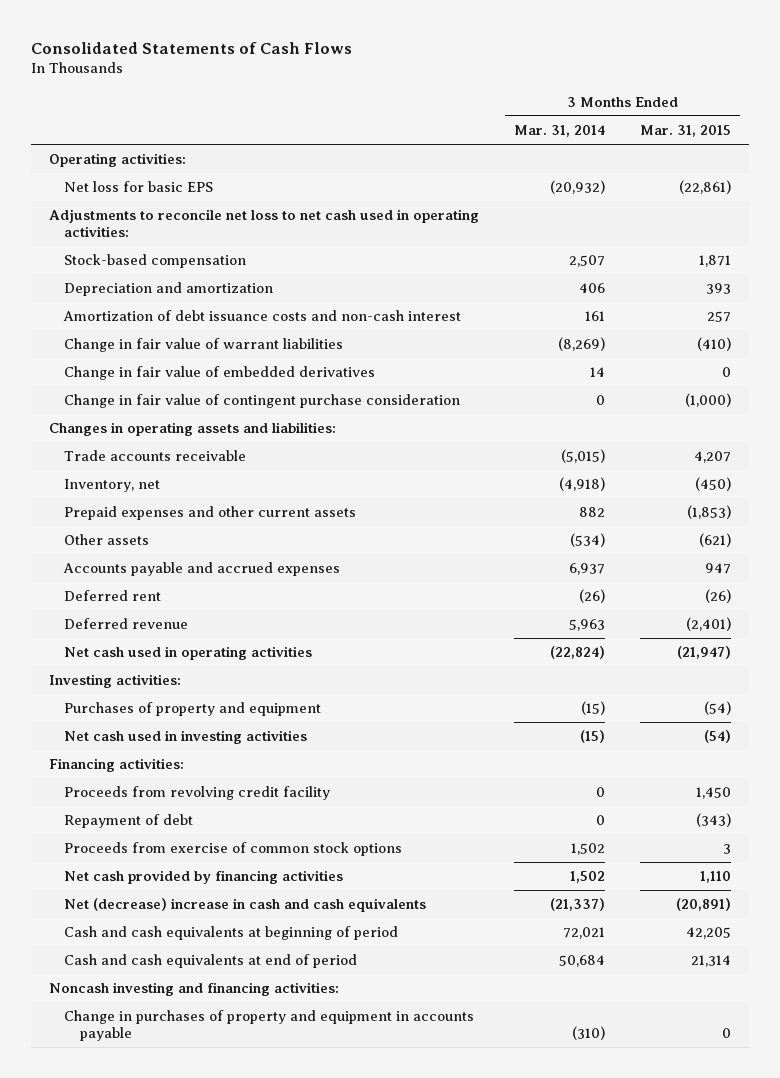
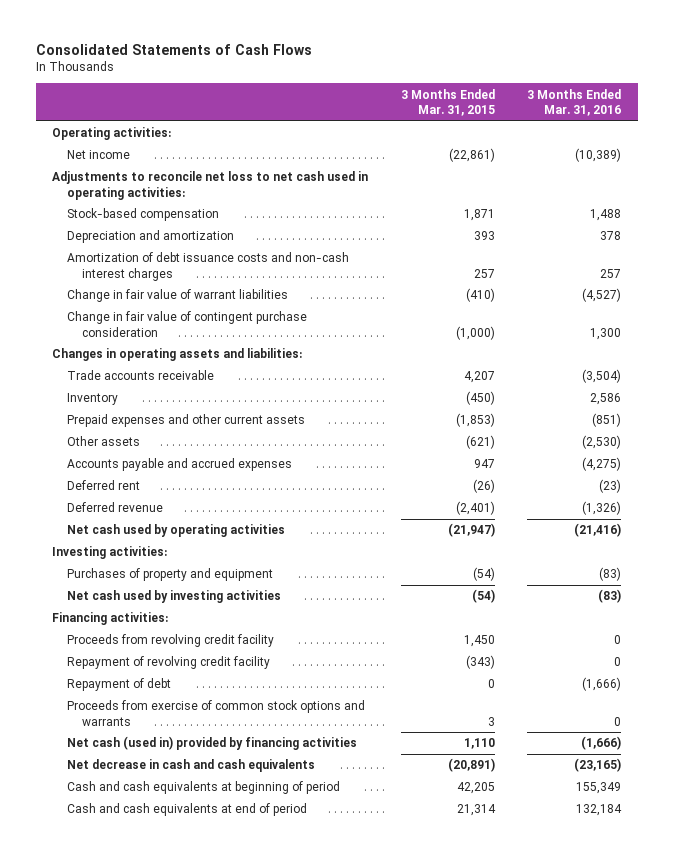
- | 3 Months Ended Mar. 31, 2014 | 3 Months Ended Mar. 31, 2015
+ | 3 Months Ended Mar. 31, 2015 | 3 Months Ended Mar. 31, 2016
- Net loss for basic EPS | (20,932) | (22,861)
+ Net income | (22,861) | (10,389)
- Amortization of debt issuance costs and non-cash interest | 161 | 257
+ Amortization of debt issuance costs and non-cash interest charges | 257 | 257
- Change in fair value of embedded derivatives | 14 | 0
- Inventory, net | (4,918) | (450)
+ Inventory | (450) | 2,586
- Net cash used in operating activities | (22,824) | (21,947)
+ Net cash used by operating activities | (21,947) | (21,416)
- Net cash used in investing activities | (15) | (54)
+ Net cash used by investing activities | (54) | (83)
- Repayment of debt | 0 | (343)
- Proceeds from exercise of common stock options | 1,502 | 3
- Net cash provided by financing activities | 1,502 | 1,110
- Net (decrease) increase in cash and cash equivalents | (21,337) | (20,891)
+ Repayment of revolving credit facility | (343) | 0
+ Repayment of debt | 0 | (1,666)
+ Proceeds from exercise of common stock options and warrants | 3 | 0
+ Net cash (used in) provided by financing activities | 1,110 | (1,666)
+ Net decrease in cash and cash equivalents | (20,891) | (23,165)
- Noncash investing and financing activities:
- Change in purchases of property and equipment in accounts payable | (310) | 0

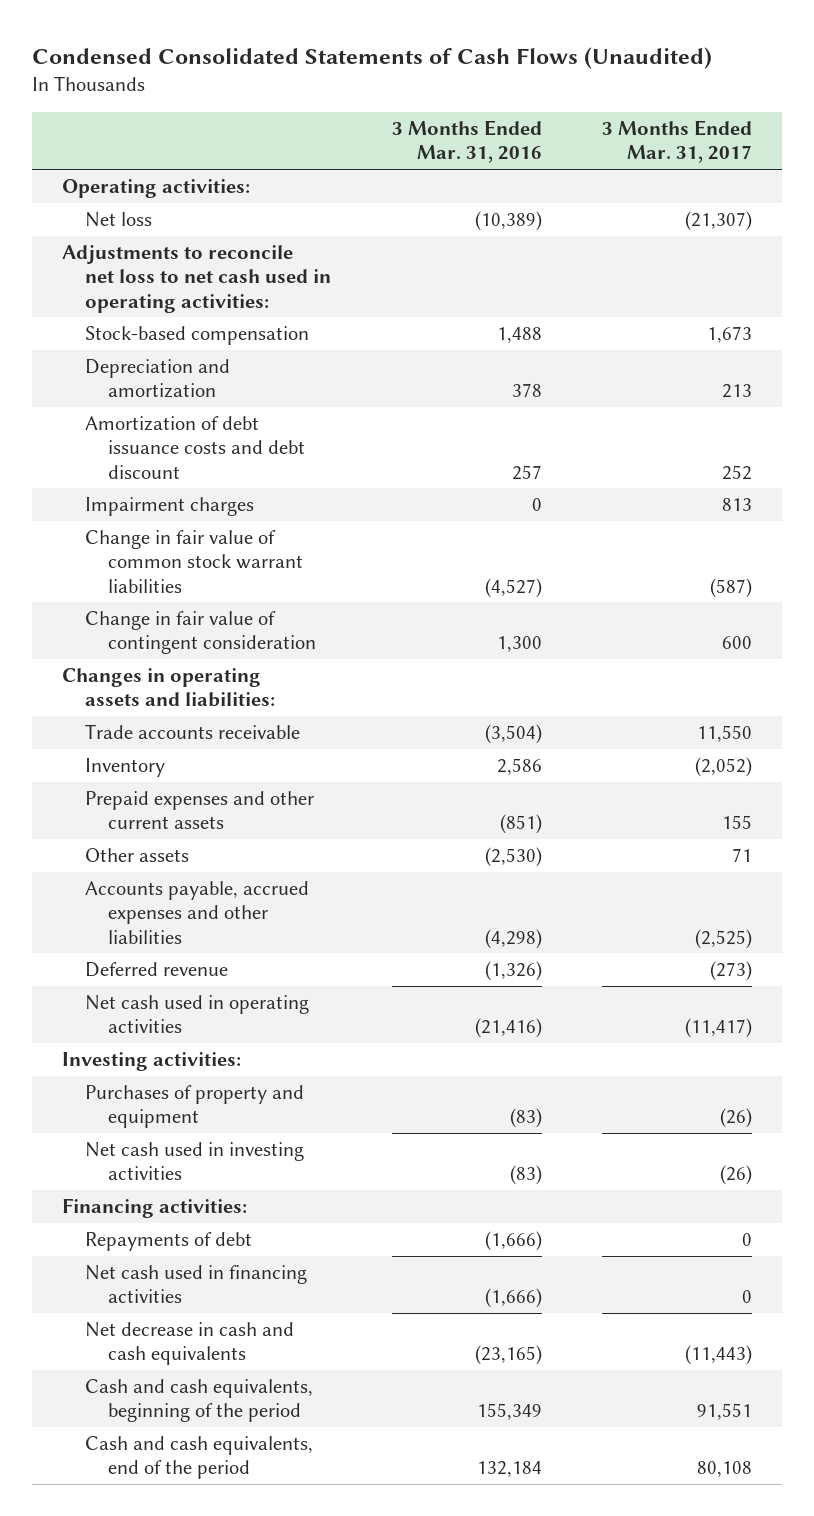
- Consolidated Statements of Cash Flows
+ Condensed Consolidated Statements of Cash Flows (Unaudited)
- | 3 Months Ended Mar. 31, 2015 | 3 Months Ended Mar. 31, 2016
+ | 3 Months Ended Mar. 31, 2016 | 3 Months Ended Mar. 31, 2017
- Net income | (22,861) | (10,389)
+ Net loss | (10,389) | (21,307)
- Amortization of debt issuance costs and non-cash interest charges | 257 | 257
- Change in fair value of warrant liabilities | (410) | (4,527)
- Change in fair value of contingent purchase consideration | (1,000) | 1,300
+ Amortization of debt issuance costs and debt discount | 257 | 252
+ Impairment charges | 0 | 813
+ Change in fair value of common stock warrant liabilities | (4,527) | (587)
+ Change in fair value of contingent consideration | 1,300 | 600
- Accounts payable and accrued expenses | 947 | (4,275)
- Deferred rent | (26) | (23)
+ Accounts payable, accrued expenses and other liabilities | (4,298) | (2,525)
- Net cash used by operating activities | (21,947) | (21,416)
+ Net cash used in operating activities | (21,416) | (11,417)
- Net cash used by investing activities | (54) | (83)
+ Net cash used in investing activities | (83) | (26)
- Proceeds from revolving credit facility | 1,450 | 0
- Repayment of revolving credit facility | (343) | 0
- Repayment of debt | 0 | (1,666)
- Proceeds from exercise of common stock options and warrants | 3 | 0
- Net cash (used in) provided by financing activities | 1,110 | (1,666)
+ Repayments of debt | (1,666) | 0
+ Net cash used in financing activities | (1,666) | 0
- Cash and cash equivalents at beginning of period | 42,205 | 155,349
- Cash and cash equivalents at end of period | 21,314 | 132,184
+ Cash and cash equivalents, beginning of the period | 155,349 | 91,551
+ Cash and cash equivalents, end of the period | 132,184 | 80,108

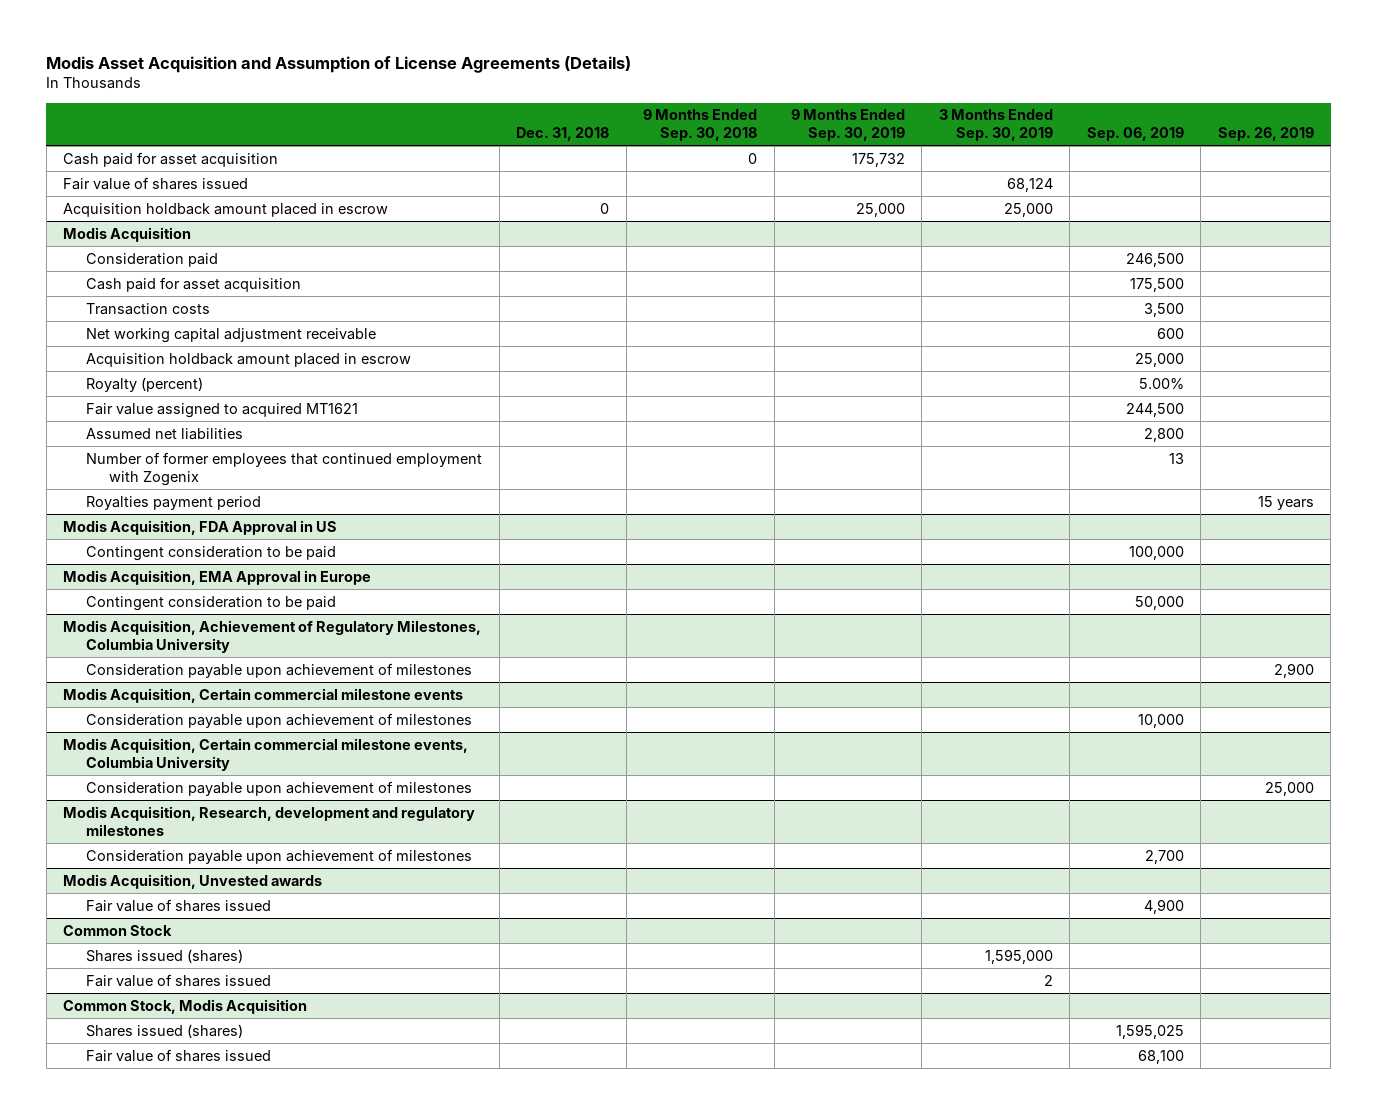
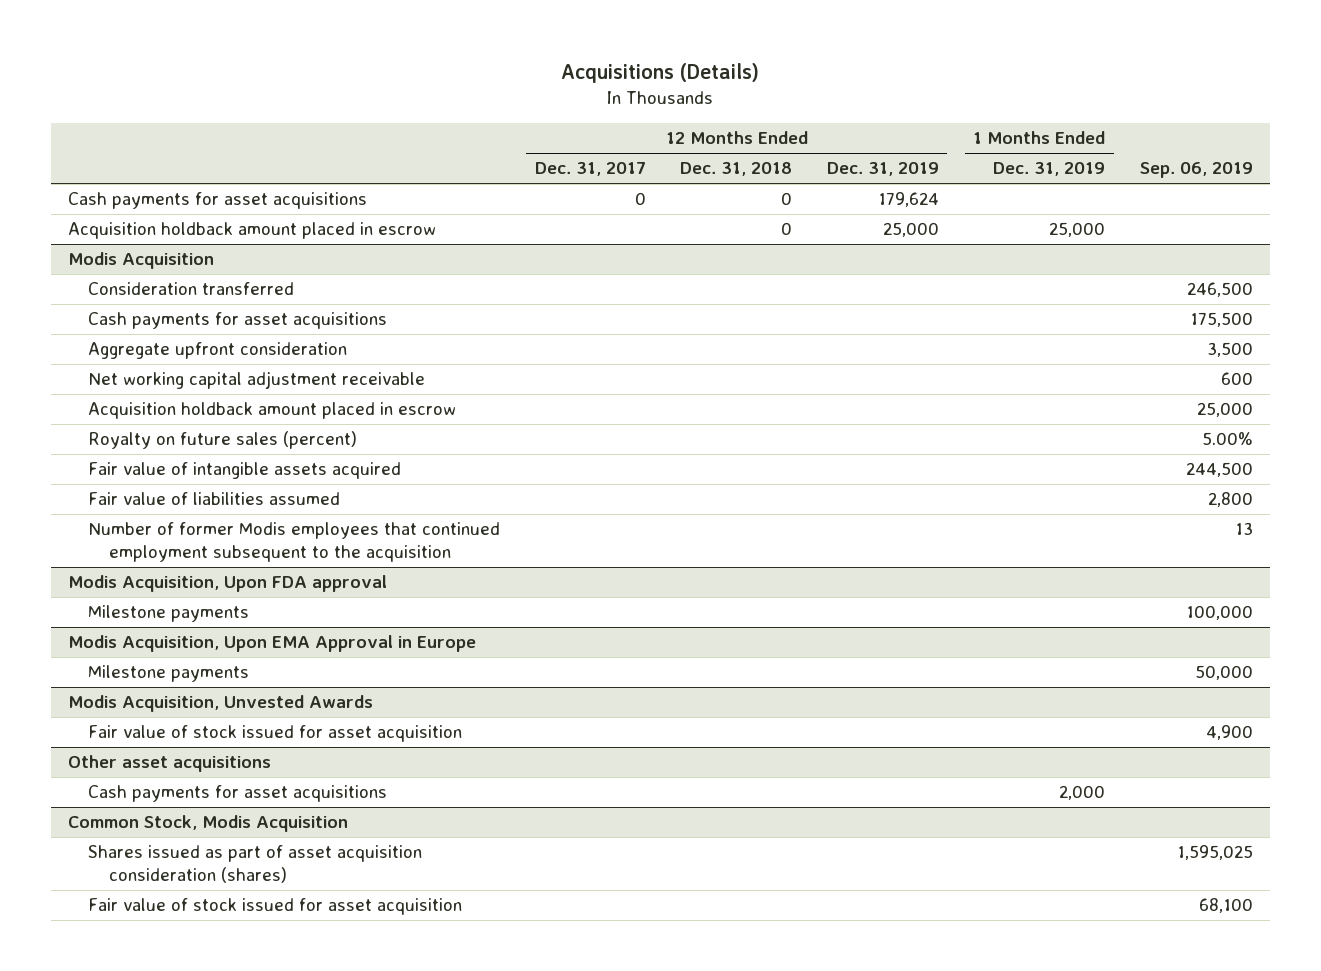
- Modis Asset Acquisition and Assumption of License Agreements (Details)
+ Acquisitions (Details)
- | Dec. 31, 2018 | 9 Months Ended Sep. 30, 2018 | 9 Months Ended Sep. 30, 2019 | 3 Months Ended Sep. 30, 2019 | Sep. 06, 2019 | Sep. 26, 2019
+ | 12 Months Ended Dec. 31, 2017 | 12 Months Ended Dec. 31, 2018 | 12 Months Ended Dec. 31, 2019 | 1 Months Ended Dec. 31, 2019 | Sep. 06, 2019
- Cash paid for asset acquisition | | 0 | 175,732 | | |
- Fair value of shares issued | | | | 68,124 | |
+ Cash payments for asset acquisitions | 0 | 0 | 179,624 | |
@ Modis Acquisition
- Consideration paid | | | | | 246,500 |
- Cash paid for asset acquisition | | | | | 175,500 |
- Transaction costs | | | | | 3,500 |
+ Consideration transferred | | | | | 246,500
+ Cash payments for asset acquisitions | | | | | 175,500
+ Aggregate upfront consideration | | | | | 3,500
- Royalty (percent) | | | | | 5.00% |
- Fair value assigned to acquired MT1621 | | | | | 244,500 |
- Assumed net liabilities | | | | | 2,800 |
- Number of former employees that continued employment with Zogenix | | | | | 13 |
- Royalties payment period | | | | | | 15 years
- Modis Acquisition, FDA Approval in US
- Contingent consideration to be paid | | | | | 100,000 |
- Modis Acquisition, EMA Approval in Europe
- Contingent consideration to be paid | | | | | 50,000 |
- Modis Acquisition, Achievement of Regulatory Milestones, Columbia University
- Consideration payable upon achievement of milestones | | | | | | 2,900
- Modis Acquisition, Certain commercial milestone events
- Consideration payable upon achievement of milestones | | | | | 10,000 |
- Modis Acquisition, Certain commercial milestone events, Columbia University
- Consideration payable upon achievement of milestones | | | | | | 25,000
- Modis Acquisition, Research, development and regulatory milestones
- Consideration payable upon achievement of milestones | | | | | 2,700 |
- Modis Acquisition, Unvested awards
- Fair value of shares issued | | | | | 4,900 |
- Common Stock
- Shares issued (shares) | | | | 1,595,000 | |
- Fair value of shares issued | | | | 2 | |
@ Modis Acquisition
+ Royalty on future sales (percent) | | | | | 5.00%
+ Fair value of intangible assets acquired | | | | | 244,500
+ Fair value of liabilities assumed | | | | | 2,800
+ Number of former Modis employees that continued employment subsequent to the acquisition | | | | | 13
+ Modis Acquisition, Upon FDA approval
+ Milestone payments | | | | | 100,000
+ Modis Acquisition, Upon EMA Approval in Europe
+ Milestone payments | | | | | 50,000
+ Modis Acquisition, Unvested Awards
+ Fair value of stock issued for asset acquisition | | | | | 4,900
+ Other asset acquisitions
+ Cash payments for asset acquisitions | | | | 2,000 |
@ Common Stock, Modis Acquisition
- Shares issued (shares) | | | | | 1,595,025 |
- Fair value of shares issued | | | | | 68,100 |
+ Shares issued as part of asset acquisition consideration (shares) | | | | | 1,595,025
+ Fair value of stock issued for asset acquisition | | | | | 68,100

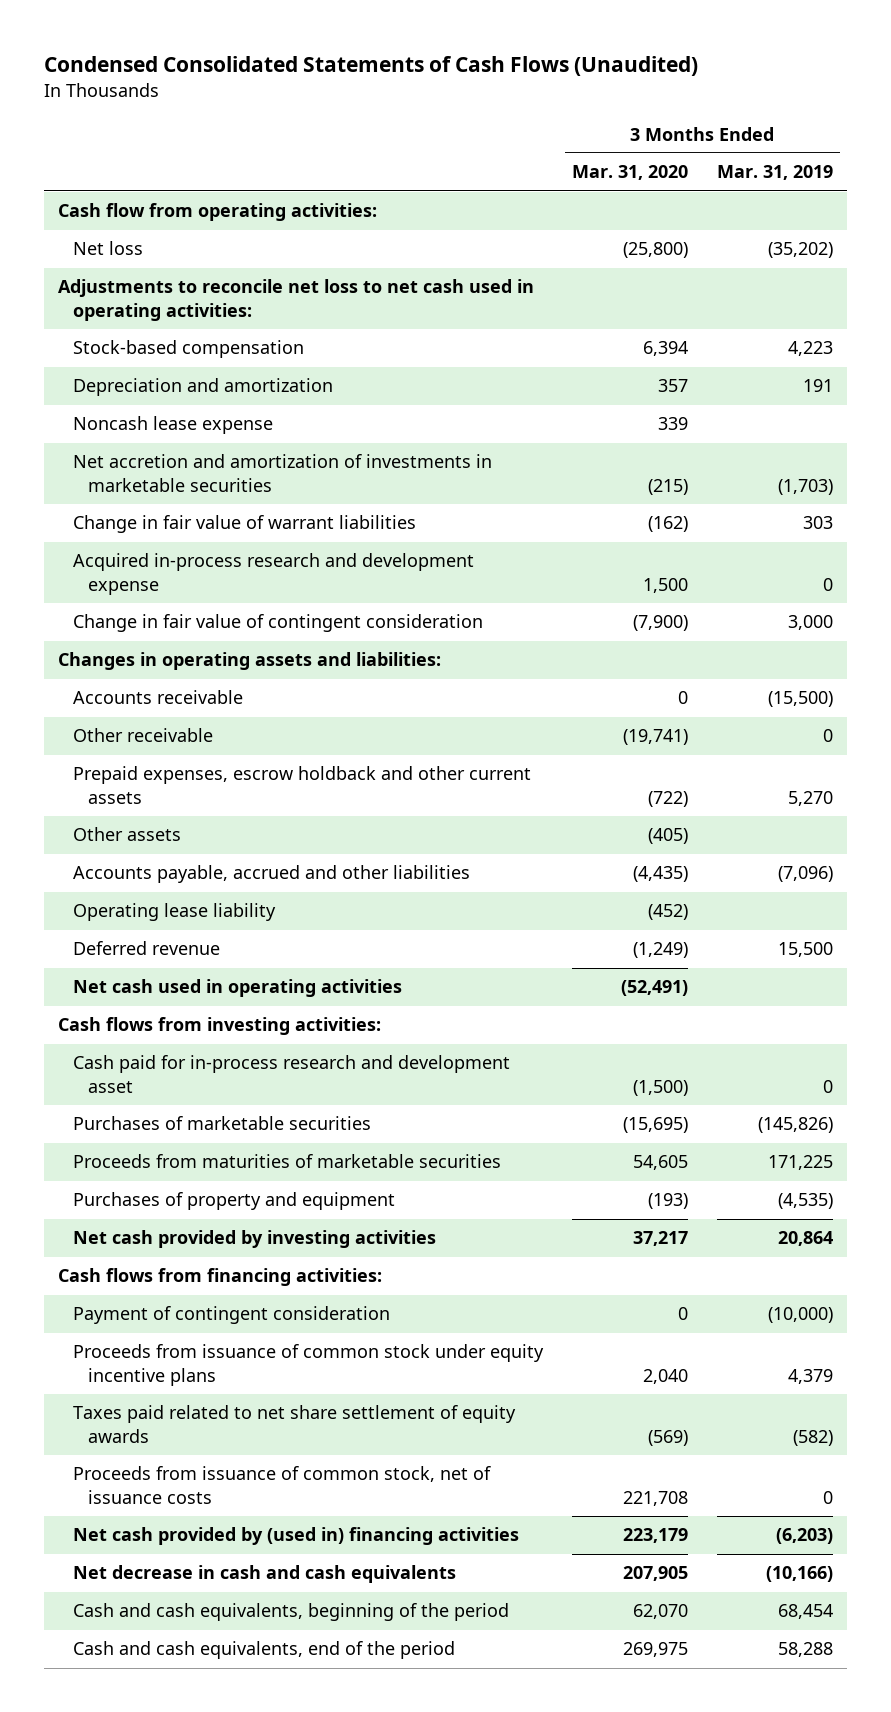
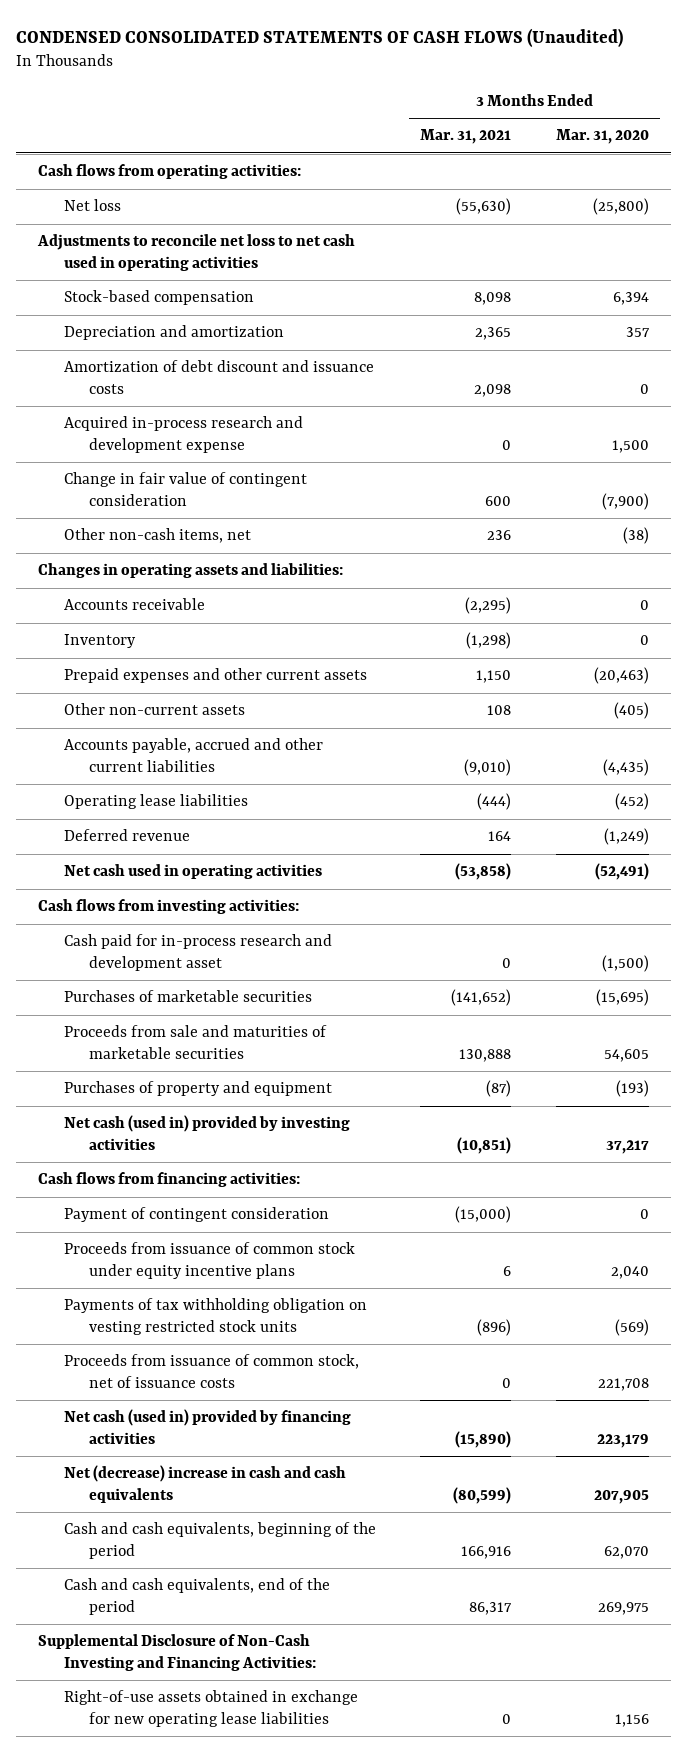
- Condensed Consolidated Statements of Cash Flows (Unaudited)
+ CONDENSED CONSOLIDATED STATEMENTS OF CASH FLOWS (Unaudited)
- | 3 Months Ended Mar. 31, 2020 | 3 Months Ended Mar. 31, 2019
+ | 3 Months Ended Mar. 31, 2021 | 3 Months Ended Mar. 31, 2020
- Cash flow from operating activities:
+ Cash flows from operating activities:
- Adjustments to reconcile net loss to net cash used in operating activities:
+ Adjustments to reconcile net loss to net cash used in operating activities
- Noncash lease expense | 339 |
- Net accretion and amortization of investments in marketable securities | (215) | (1,703)
- Change in fair value of warrant liabilities | (162) | 303
+ Amortization of debt discount and issuance costs | 2,098 | 0
+ Other non-cash items, net | 236 | (38)
- Other receivable | (19,741) | 0
- Prepaid expenses, escrow holdback and other current assets | (722) | 5,270
- Other assets | (405) |
- Accounts payable, accrued and other liabilities | (4,435) | (7,096)
- Operating lease liability | (452) |
+ Inventory | (1,298) | 0
+ Prepaid expenses and other current assets | 1,150 | (20,463)
+ Other non-current assets | 108 | (405)
+ Accounts payable, accrued and other current liabilities | (9,010) | (4,435)
+ Operating lease liabilities | (444) | (452)
- Proceeds from maturities of marketable securities | 54,605 | 171,225
+ Proceeds from sale and maturities of marketable securities | 130,888 | 54,605
- Net cash provided by investing activities | 37,217 | 20,864
+ Net cash (used in) provided by investing activities | (10,851) | 37,217
- Taxes paid related to net share settlement of equity awards | (569) | (582)
+ Payments of tax withholding obligation on vesting restricted stock units | (896) | (569)
- Net cash provided by (used in) financing activities | 223,179 | (6,203)
- Net decrease in cash and cash equivalents | 207,905 | (10,166)
+ Net cash (used in) provided by financing activities | (15,890) | 223,179
+ Net (decrease) increase in cash and cash equivalents | (80,599) | 207,905
+ Supplemental Disclosure of Non-Cash Investing and Financing Activities:
+ Right-of-use assets obtained in exchange for new operating lease liabilities | 0 | 1,156

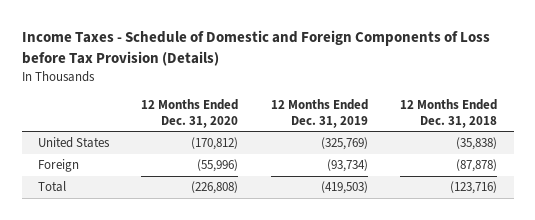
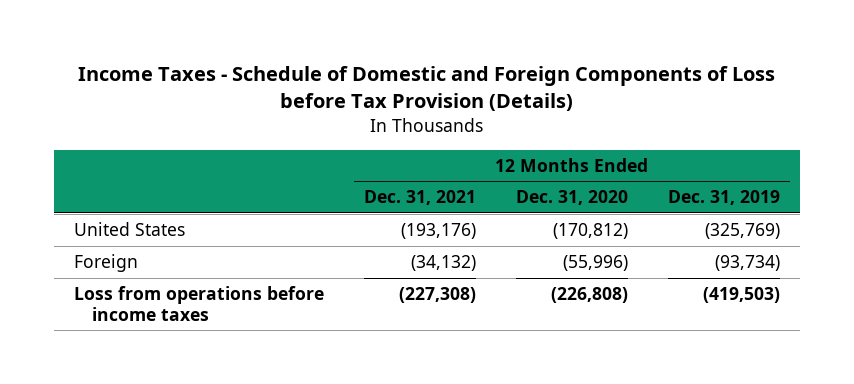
- | 12 Months Ended Dec. 31, 2020 | 12 Months Ended Dec. 31, 2019 | 12 Months Ended Dec. 31, 2018
+ | 12 Months Ended Dec. 31, 2021 | 12 Months Ended Dec. 31, 2020 | 12 Months Ended Dec. 31, 2019
- Total | (226,808) | (419,503) | (123,716)
+ Loss from operations before income taxes | (227,308) | (226,808) | (419,503)

